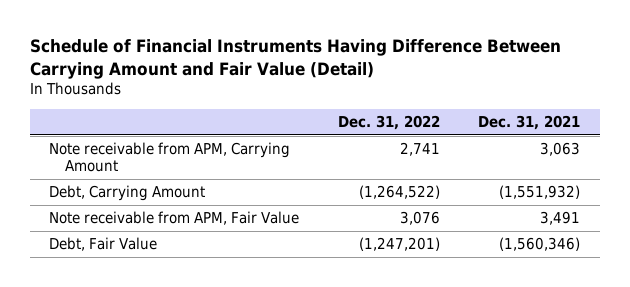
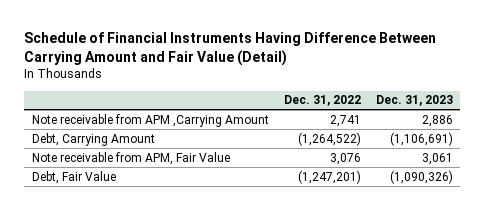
- | Dec. 31, 2022 | Dec. 31, 2021
+ | Dec. 31, 2022 | Dec. 31, 2023
- Note receivable from APM, Carrying Amount | 2,741 | 3,063
+ Note receivable from APM ,Carrying Amount | 2,741 | 2,886

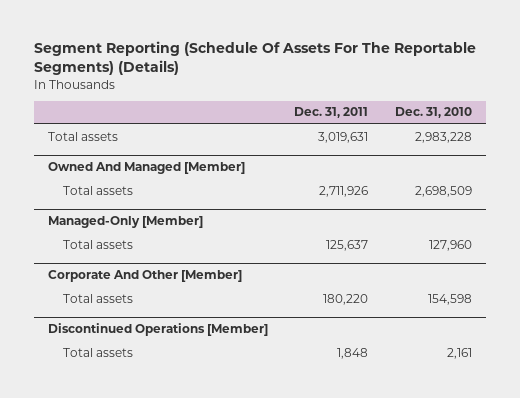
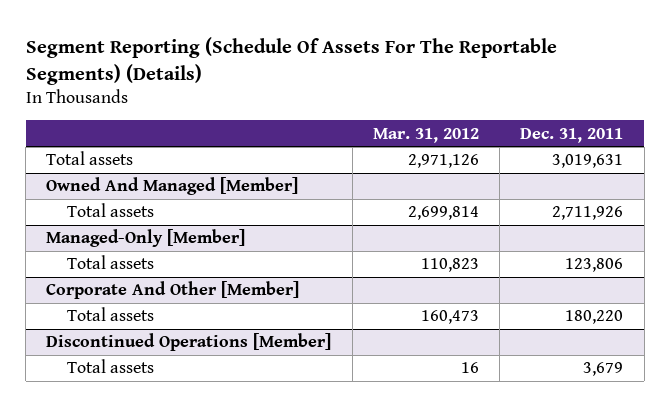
- | Dec. 31, 2011 | Dec. 31, 2010
+ | Mar. 31, 2012 | Dec. 31, 2011
@ Managed-Only [Member]
- Total assets | 125,637 | 127,960
+ Total assets | 110,823 | 123,806
@ Discontinued Operations [Member]
- Total assets | 1,848 | 2,161
+ Total assets | 16 | 3,679

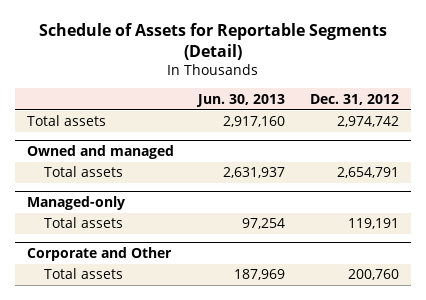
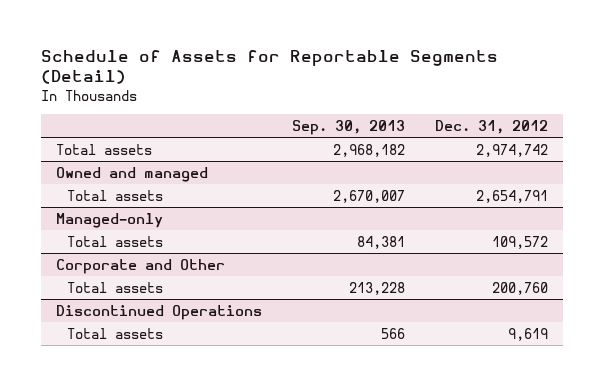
- | Jun. 30, 2013 | Dec. 31, 2012
+ | Sep. 30, 2013 | Dec. 31, 2012
@ Managed-only
- Total assets | 97,254 | 119,191
+ Total assets | 84,381 | 109,572
+ Discontinued Operations
+ Total assets | 566 | 9,619

